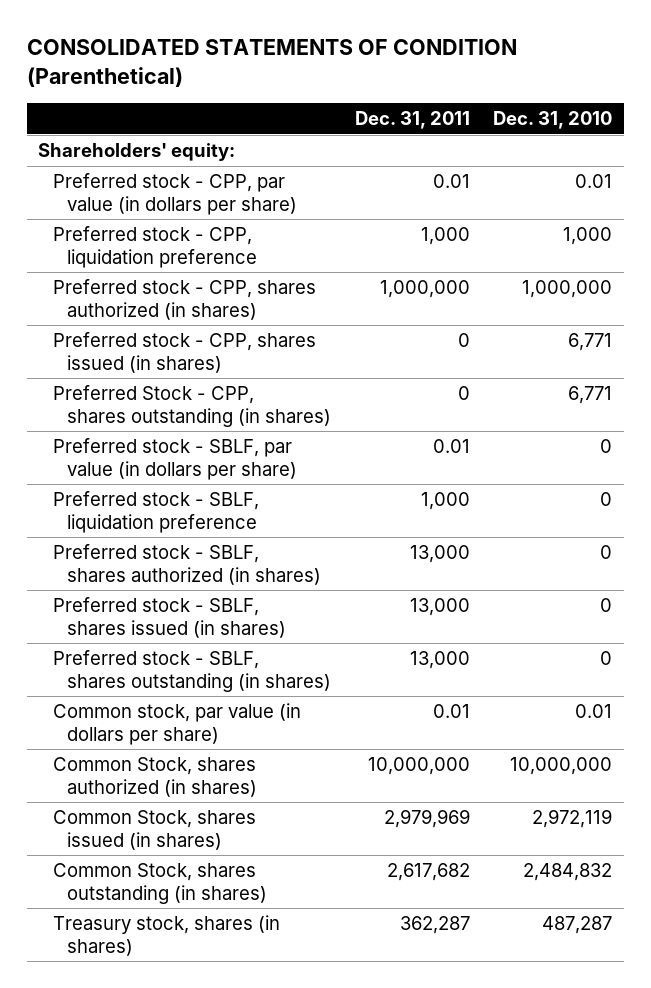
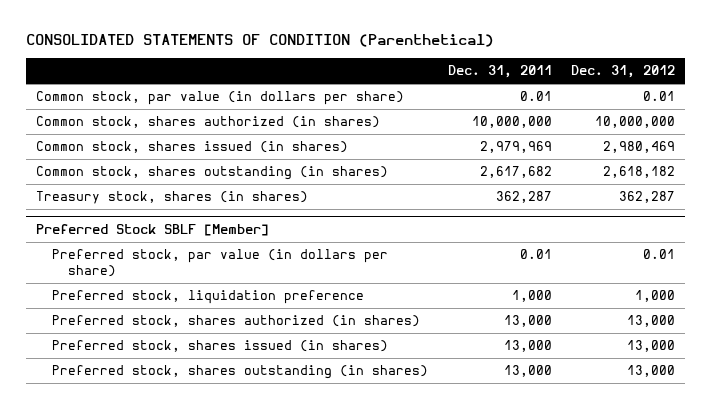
- | Dec. 31, 2011 | Dec. 31, 2010
+ | Dec. 31, 2011 | Dec. 31, 2012
- Shareholders' equity:
- Preferred stock - CPP, par value (in dollars per share) | 0.01 | 0.01
- Preferred stock - CPP, liquidation preference | 1,000 | 1,000
- Preferred stock - CPP, shares authorized (in shares) | 1,000,000 | 1,000,000
- Preferred stock - CPP, shares issued (in shares) | 0 | 6,771
- Preferred Stock - CPP, shares outstanding (in shares) | 0 | 6,771
- Preferred stock - SBLF, par value (in dollars per share) | 0.01 | 0
- Preferred stock - SBLF, liquidation preference | 1,000 | 0
- Preferred stock - SBLF, shares authorized (in shares) | 13,000 | 0
- Preferred stock - SBLF, shares issued (in shares) | 13,000 | 0
- Preferred stock - SBLF, shares outstanding (in shares) | 13,000 | 0
- Common Stock, shares authorized (in shares) | 10,000,000 | 10,000,000
- Common Stock, shares issued (in shares) | 2,979,969 | 2,972,119
- Common Stock, shares outstanding (in shares) | 2,617,682 | 2,484,832
+ Common stock, shares authorized (in shares) | 10,000,000 | 10,000,000
+ Common stock, shares issued (in shares) | 2,979,969 | 2,980,469
+ Common stock, shares outstanding (in shares) | 2,617,682 | 2,618,182
+ Preferred Stock SBLF [Member]
+ Preferred stock, par value (in dollars per share) | 0.01 | 0.01
+ Preferred stock, liquidation preference | 1,000 | 1,000
+ Preferred stock, shares authorized (in shares) | 13,000 | 13,000
+ Preferred stock, shares issued (in shares) | 13,000 | 13,000
+ Preferred stock, shares outstanding (in shares) | 13,000 | 13,000

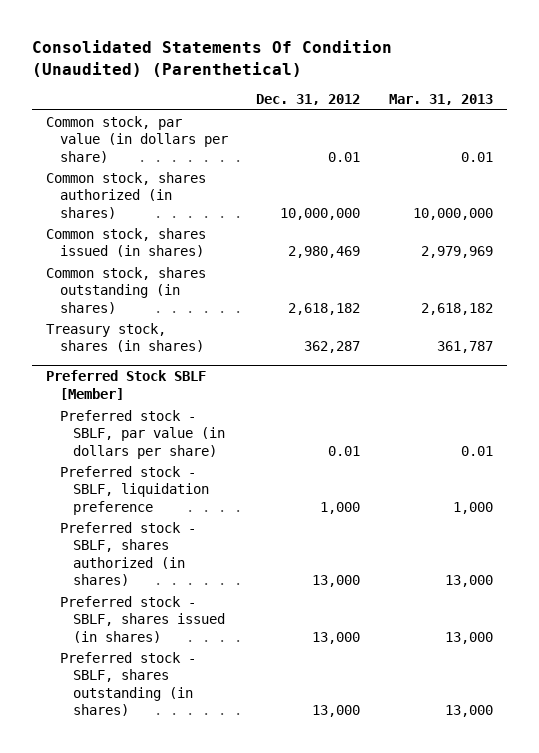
- CONSOLIDATED STATEMENTS OF CONDITION (Parenthetical)
+ Consolidated Statements Of Condition (Unaudited) (Parenthetical)
- | Dec. 31, 2011 | Dec. 31, 2012
+ | Dec. 31, 2012 | Mar. 31, 2013
@ Preferred Stock SBLF [Member]
- Preferred stock, par value (in dollars per share) | 0.01 | 0.01
- Preferred stock, liquidation preference | 1,000 | 1,000
- Preferred stock, shares authorized (in shares) | 13,000 | 13,000
- Preferred stock, shares issued (in shares) | 13,000 | 13,000
- Preferred stock, shares outstanding (in shares) | 13,000 | 13,000
+ Preferred stock - SBLF, par value (in dollars per share) | 0.01 | 0.01
+ Preferred stock - SBLF, liquidation preference | 1,000 | 1,000
+ Preferred stock - SBLF, shares authorized (in shares) | 13,000 | 13,000
+ Preferred stock - SBLF, shares issued (in shares) | 13,000 | 13,000
+ Preferred stock - SBLF, shares outstanding (in shares) | 13,000 | 13,000

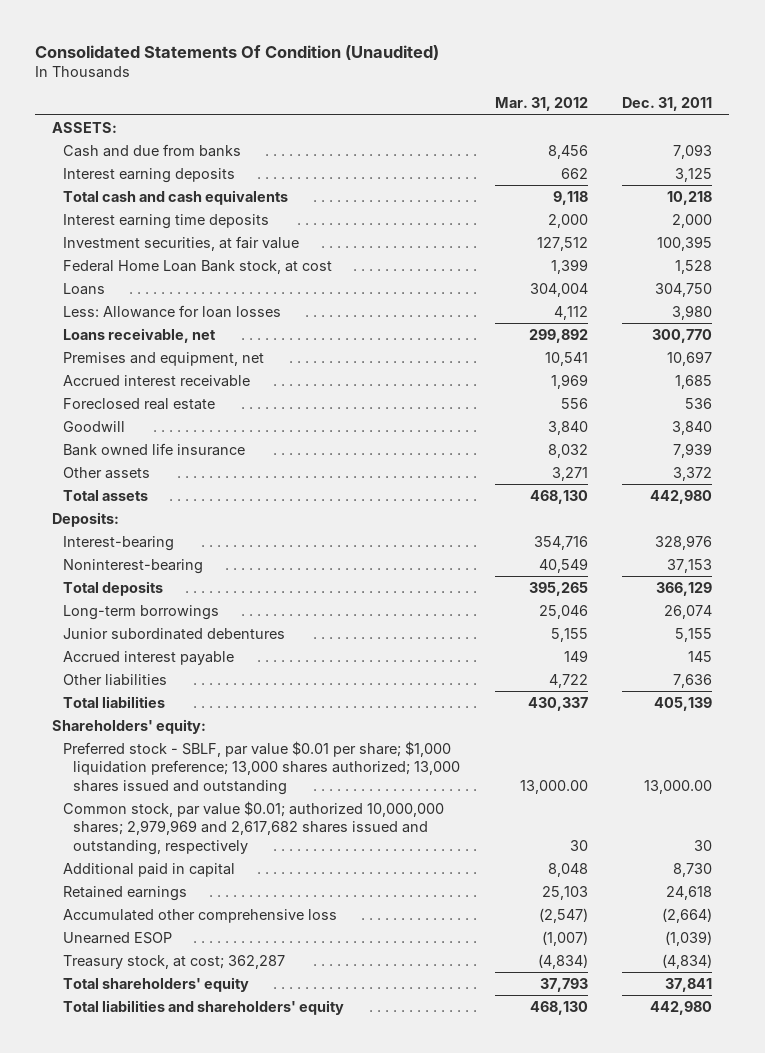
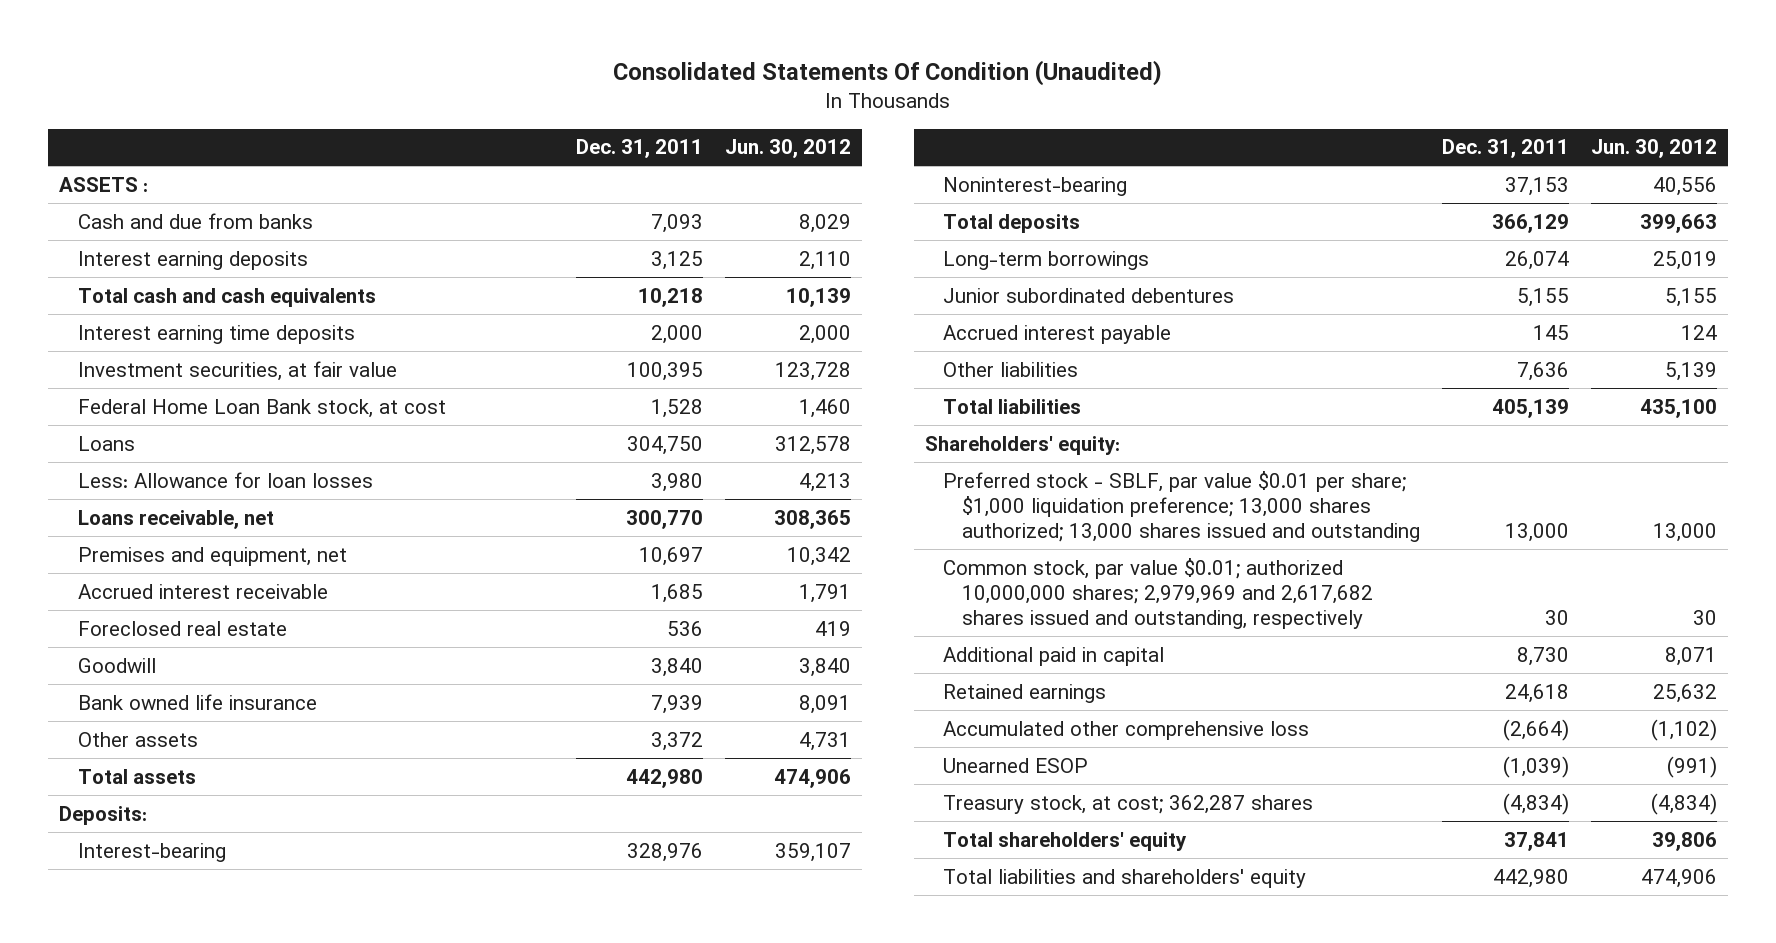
- | Mar. 31, 2012 | Dec. 31, 2011
+ | Dec. 31, 2011 | Jun. 30, 2012
- ASSETS:
+ ASSETS :
- Preferred stock - SBLF, par value $0.01 per share; $1,000 liquidation preference; 13,000 shares authorized; 13,000 shares issued and outstanding | 13,000.00 | 13,000.00
+ Preferred stock - SBLF, par value $0.01 per share; $1,000 liquidation preference; 13,000 shares authorized; 13,000 shares issued and outstanding | 13,000 | 13,000
- Treasury stock, at cost; 362,287 | (4,834) | (4,834)
+ Treasury stock, at cost; 362,287 shares | (4,834) | (4,834)

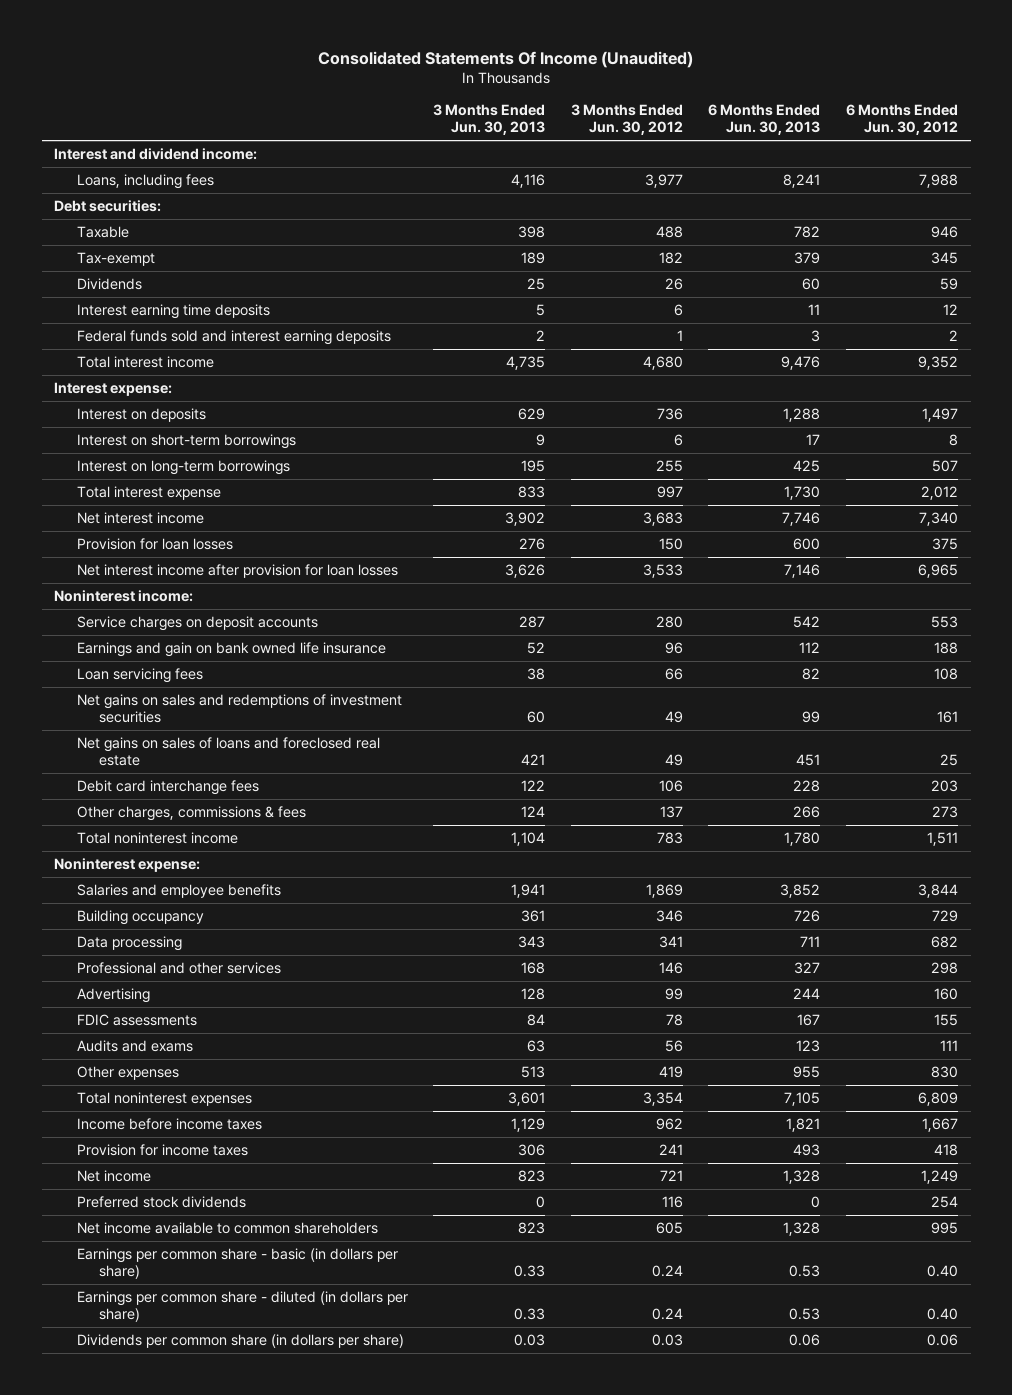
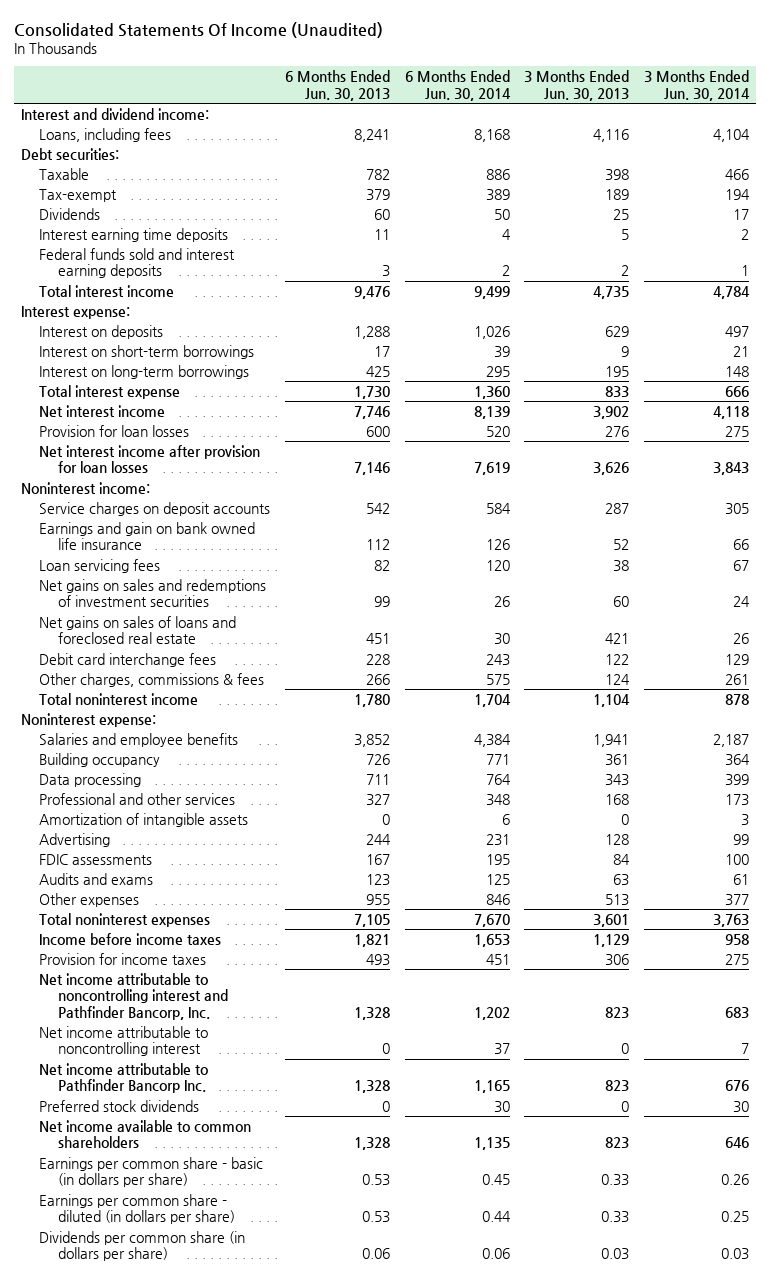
- | 3 Months Ended Jun. 30, 2013 | 3 Months Ended Jun. 30, 2012 | 6 Months Ended Jun. 30, 2013 | 6 Months Ended Jun. 30, 2012
+ | 6 Months Ended Jun. 30, 2013 | 6 Months Ended Jun. 30, 2014 | 3 Months Ended Jun. 30, 2013 | 3 Months Ended Jun. 30, 2014
+ Amortization of intangible assets | 0 | 6 | 0 | 3
- Net income | 823 | 721 | 1,328 | 1,249
+ Net income attributable to noncontrolling interest and Pathfinder Bancorp, Inc. | 1,328 | 1,202 | 823 | 683
+ Net income attributable to noncontrolling interest | 0 | 37 | 0 | 7
+ Net income attributable to Pathfinder Bancorp Inc. | 1,328 | 1,165 | 823 | 676

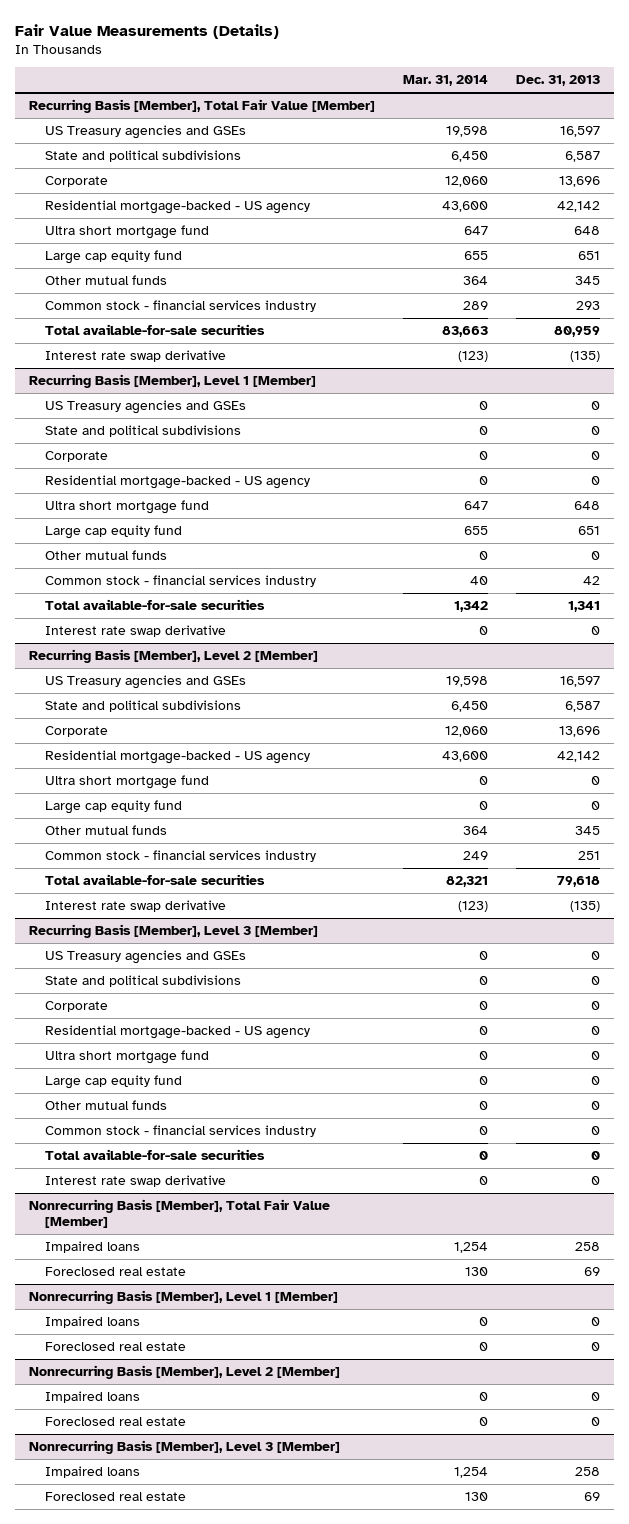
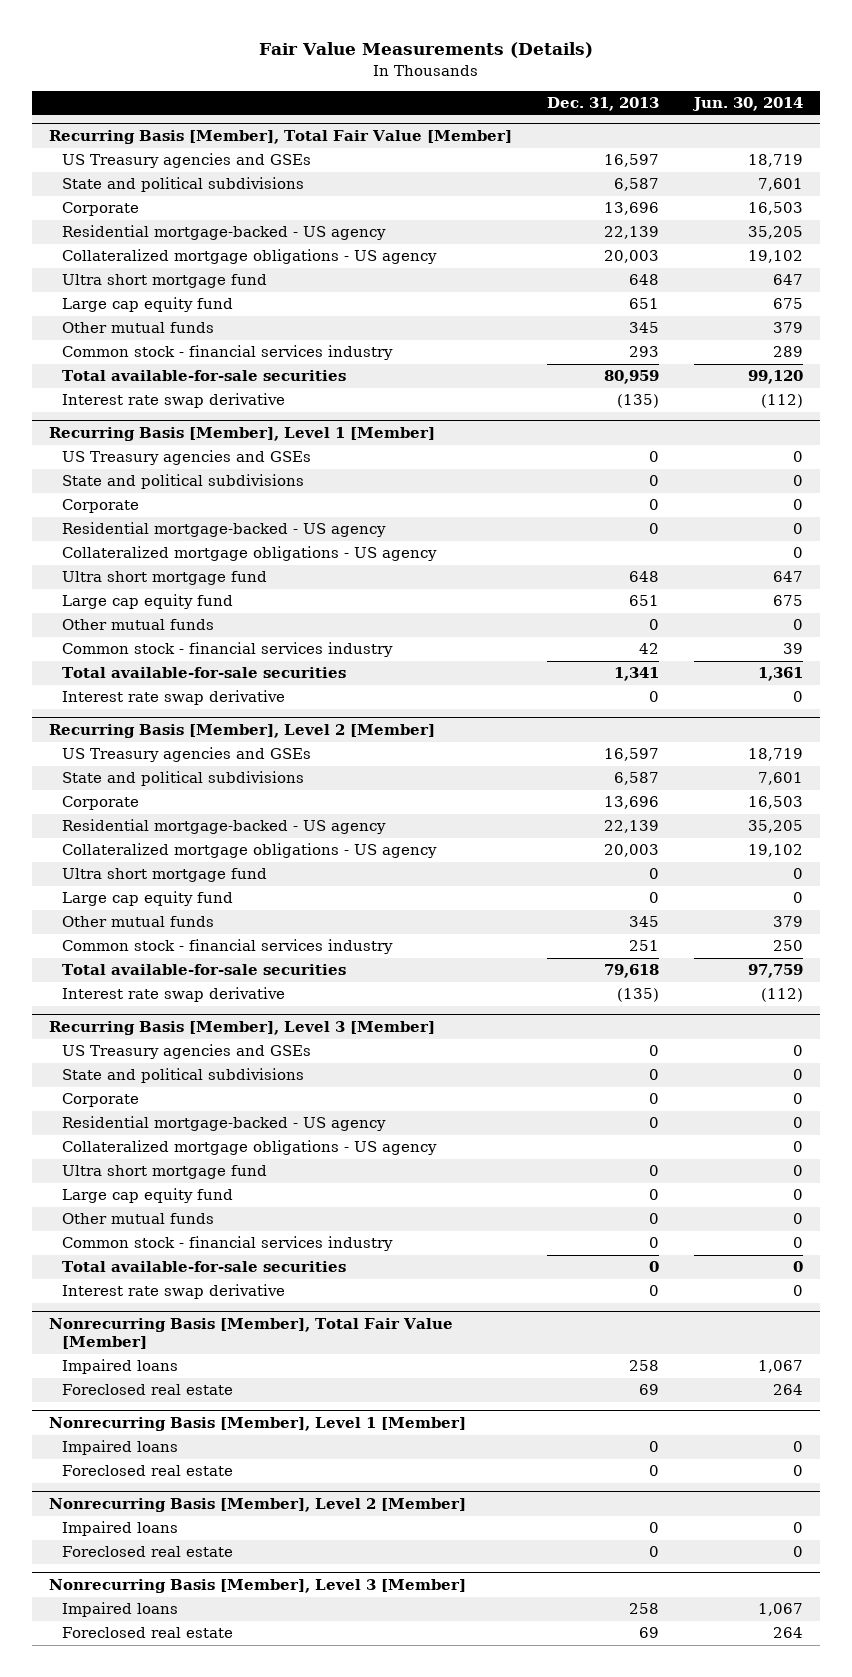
- | Mar. 31, 2014 | Dec. 31, 2013
+ | Dec. 31, 2013 | Jun. 30, 2014
@ Recurring Basis [Member], Total Fair Value [Member]
- Residential mortgage-backed - US agency | 43,600 | 42,142
+ Residential mortgage-backed - US agency | 22,139 | 35,205
+ Collateralized mortgage obligations - US agency | 20,003 | 19,102
@ Recurring Basis [Member], Level 1 [Member]
+ Collateralized mortgage obligations - US agency | | 0
@ Recurring Basis [Member], Level 2 [Member]
- Residential mortgage-backed - US agency | 43,600 | 42,142
+ Residential mortgage-backed - US agency | 22,139 | 35,205
+ Collateralized mortgage obligations - US agency | 20,003 | 19,102
@ Recurring Basis [Member], Level 3 [Member]
+ Collateralized mortgage obligations - US agency | | 0

